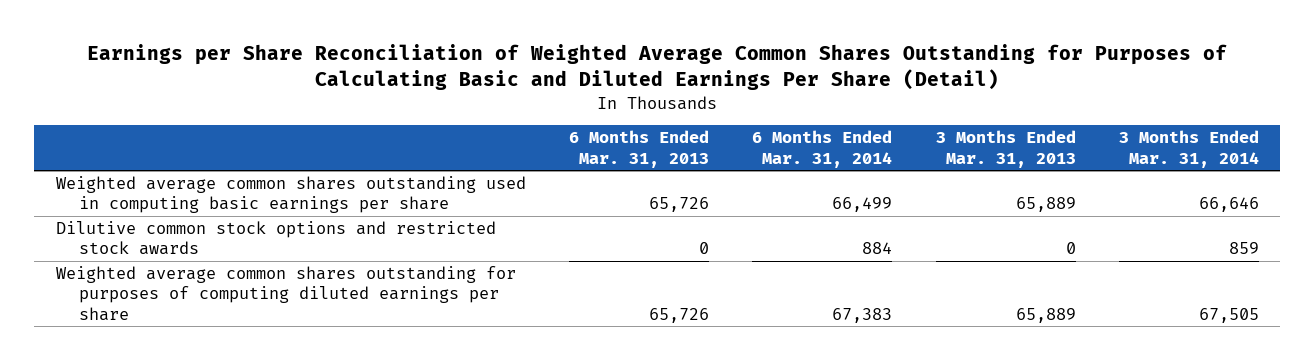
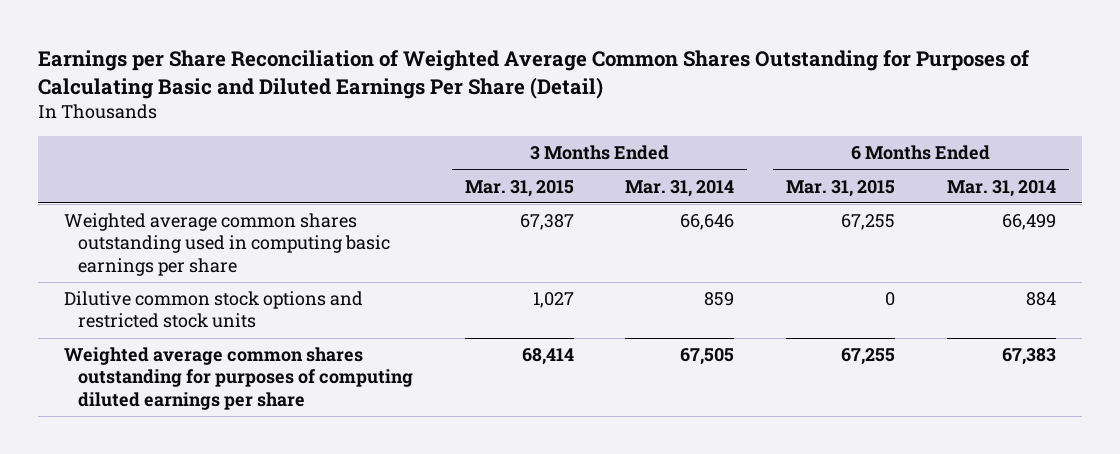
- | 6 Months Ended Mar. 31, 2013 | 6 Months Ended Mar. 31, 2014 | 3 Months Ended Mar. 31, 2013 | 3 Months Ended Mar. 31, 2014
+ | 3 Months Ended Mar. 31, 2015 | 3 Months Ended Mar. 31, 2014 | 6 Months Ended Mar. 31, 2015 | 6 Months Ended Mar. 31, 2014
- Dilutive common stock options and restricted stock awards | 0 | 884 | 0 | 859
+ Dilutive common stock options and restricted stock units | 1,027 | 859 | 0 | 884

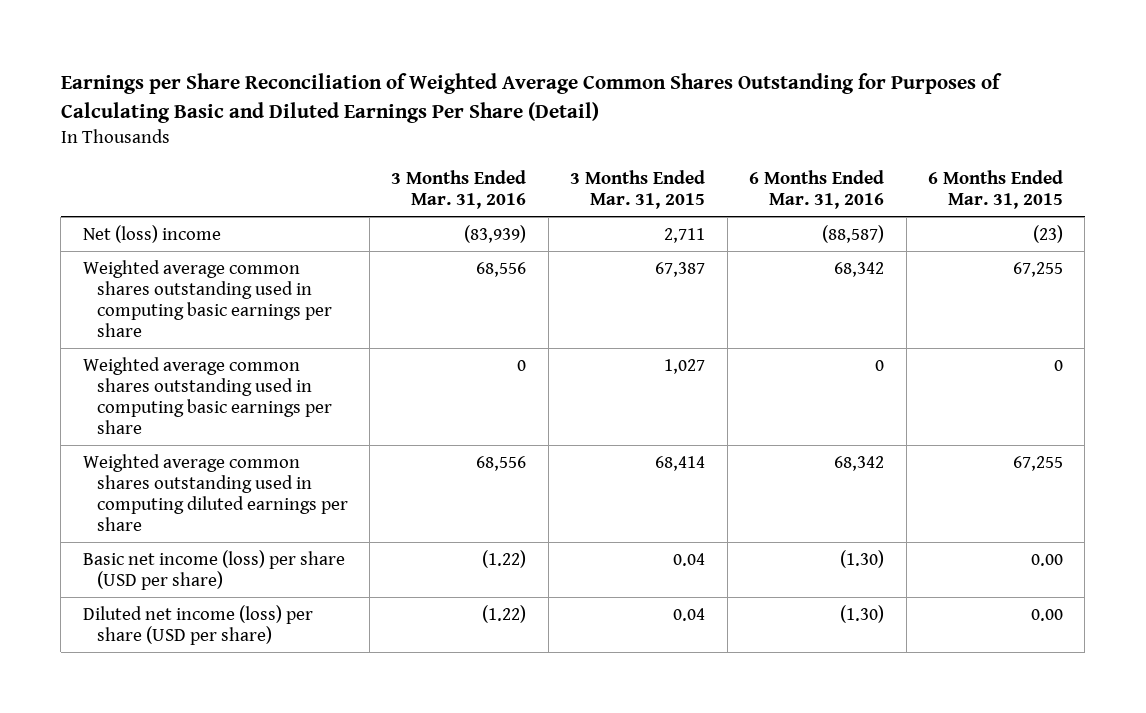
- | 3 Months Ended Mar. 31, 2015 | 3 Months Ended Mar. 31, 2014 | 6 Months Ended Mar. 31, 2015 | 6 Months Ended Mar. 31, 2014
+ | 3 Months Ended Mar. 31, 2016 | 3 Months Ended Mar. 31, 2015 | 6 Months Ended Mar. 31, 2016 | 6 Months Ended Mar. 31, 2015
+ Net (loss) income | (83,939) | 2,711 | (88,587) | (23)
- Dilutive common stock options and restricted stock units | 1,027 | 859 | 0 | 884
- Weighted average common shares outstanding for purposes of computing diluted earnings per share | 68,414 | 67,505 | 67,255 | 67,383
+ Weighted average common shares outstanding used in computing basic earnings per share | 0 | 1,027 | 0 | 0
+ Weighted average common shares outstanding used in computing diluted earnings per share | 68,556 | 68,414 | 68,342 | 67,255
+ Basic net income (loss) per share (USD per share) | (1.22) | 0.04 | (1.30) | 0.00
+ Diluted net income (loss) per share (USD per share) | (1.22) | 0.04 | (1.30) | 0.00

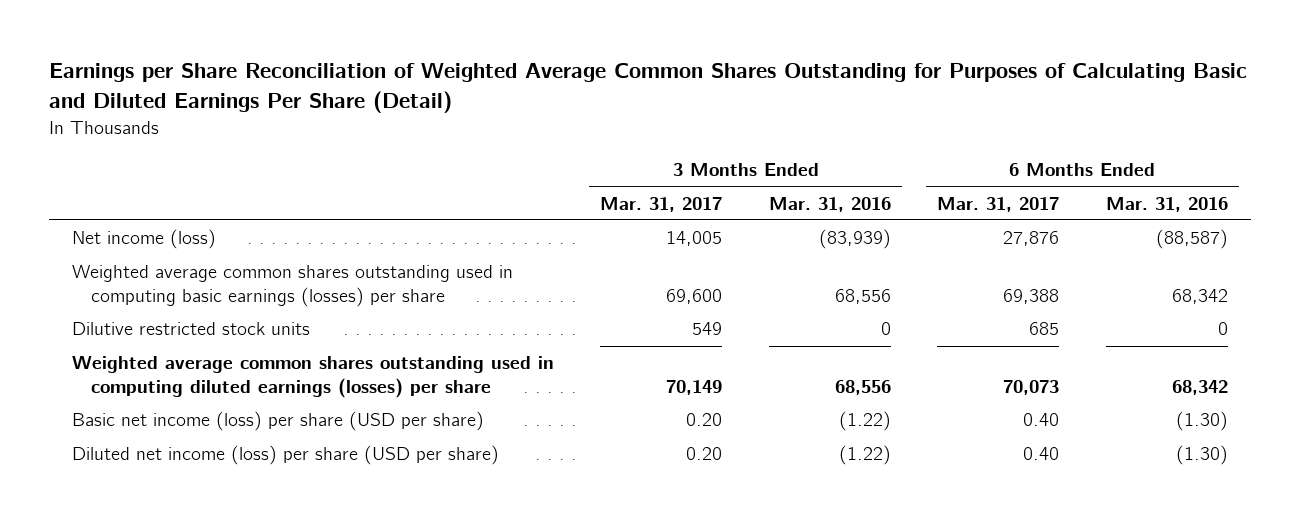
- | 3 Months Ended Mar. 31, 2016 | 3 Months Ended Mar. 31, 2015 | 6 Months Ended Mar. 31, 2016 | 6 Months Ended Mar. 31, 2015
+ | 3 Months Ended Mar. 31, 2017 | 3 Months Ended Mar. 31, 2016 | 6 Months Ended Mar. 31, 2017 | 6 Months Ended Mar. 31, 2016
- Net (loss) income | (83,939) | 2,711 | (88,587) | (23)
- Weighted average common shares outstanding used in computing basic earnings per share | 68,556 | 67,387 | 68,342 | 67,255
- Weighted average common shares outstanding used in computing basic earnings per share | 0 | 1,027 | 0 | 0
- Weighted average common shares outstanding used in computing diluted earnings per share | 68,556 | 68,414 | 68,342 | 67,255
+ Net income (loss) | 14,005 | (83,939) | 27,876 | (88,587)
+ Weighted average common shares outstanding used in computing basic earnings (losses) per share | 69,600 | 68,556 | 69,388 | 68,342
+ Dilutive restricted stock units | 549 | 0 | 685 | 0
+ Weighted average common shares outstanding used in computing diluted earnings (losses) per share | 70,149 | 68,556 | 70,073 | 68,342

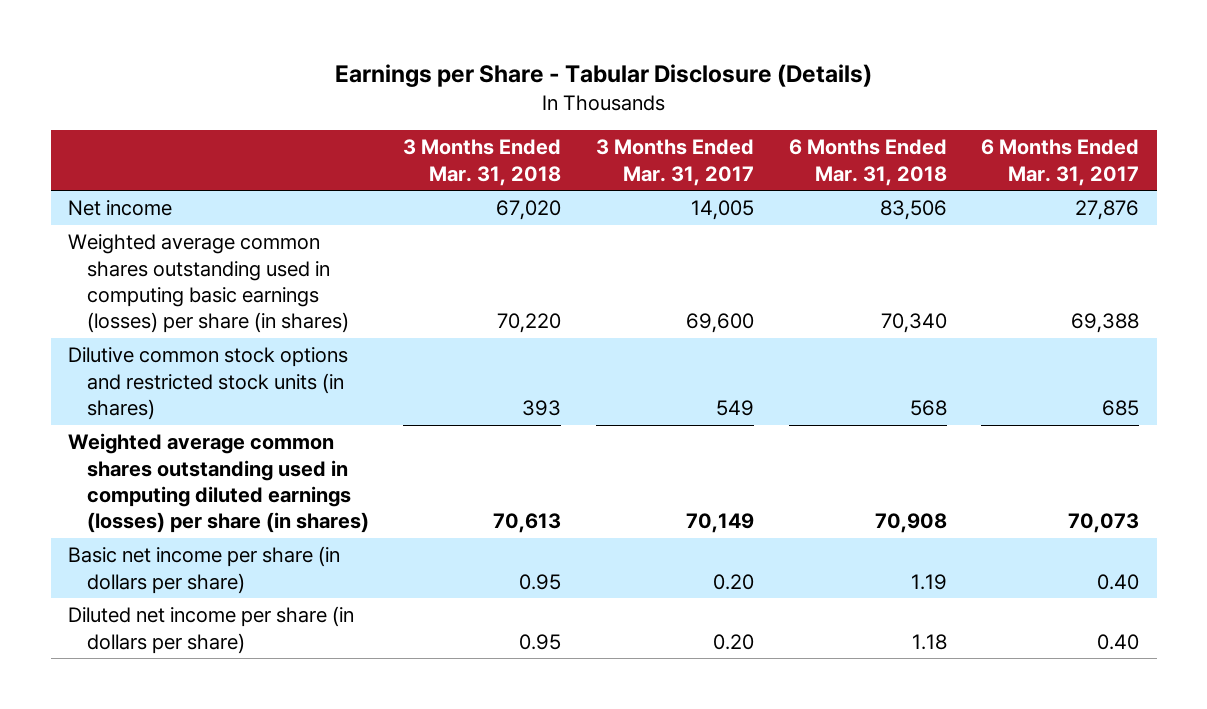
- Earnings per Share Reconciliation of Weighted Average Common Shares Outstanding for Purposes of Calculating Basic and Diluted Earnings Per Share (Detail)
+ Earnings per Share - Tabular Disclosure (Details)
- | 3 Months Ended Mar. 31, 2017 | 3 Months Ended Mar. 31, 2016 | 6 Months Ended Mar. 31, 2017 | 6 Months Ended Mar. 31, 2016
+ | 3 Months Ended Mar. 31, 2018 | 3 Months Ended Mar. 31, 2017 | 6 Months Ended Mar. 31, 2018 | 6 Months Ended Mar. 31, 2017
- Net income (loss) | 14,005 | (83,939) | 27,876 | (88,587)
- Weighted average common shares outstanding used in computing basic earnings (losses) per share | 69,600 | 68,556 | 69,388 | 68,342
- Dilutive restricted stock units | 549 | 0 | 685 | 0
- Weighted average common shares outstanding used in computing diluted earnings (losses) per share | 70,149 | 68,556 | 70,073 | 68,342
- Basic net income (loss) per share (USD per share) | 0.20 | (1.22) | 0.40 | (1.30)
- Diluted net income (loss) per share (USD per share) | 0.20 | (1.22) | 0.40 | (1.30)
+ Net income | 67,020 | 14,005 | 83,506 | 27,876
+ Weighted average common shares outstanding used in computing basic earnings (losses) per share (in shares) | 70,220 | 69,600 | 70,340 | 69,388
+ Dilutive common stock options and restricted stock units (in shares) | 393 | 549 | 568 | 685
+ Weighted average common shares outstanding used in computing diluted earnings (losses) per share (in shares) | 70,613 | 70,149 | 70,908 | 70,073
+ Basic net income per share (in dollars per share) | 0.95 | 0.20 | 1.19 | 0.40
+ Diluted net income per share (in dollars per share) | 0.95 | 0.20 | 1.18 | 0.40

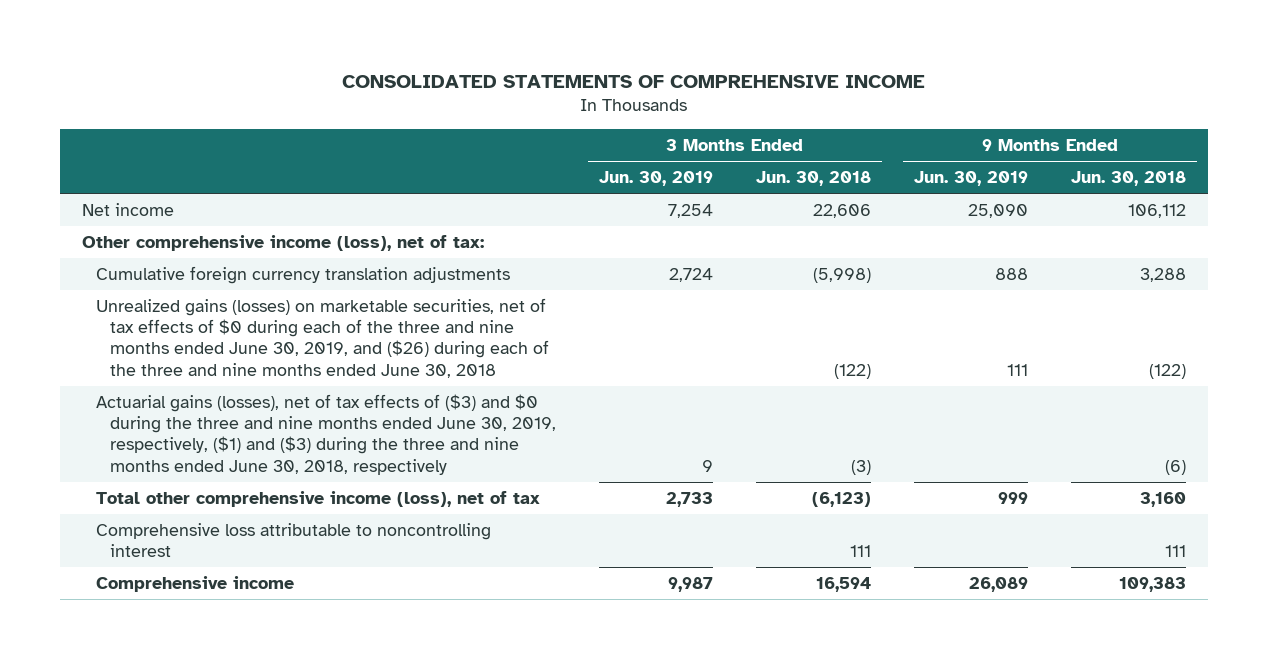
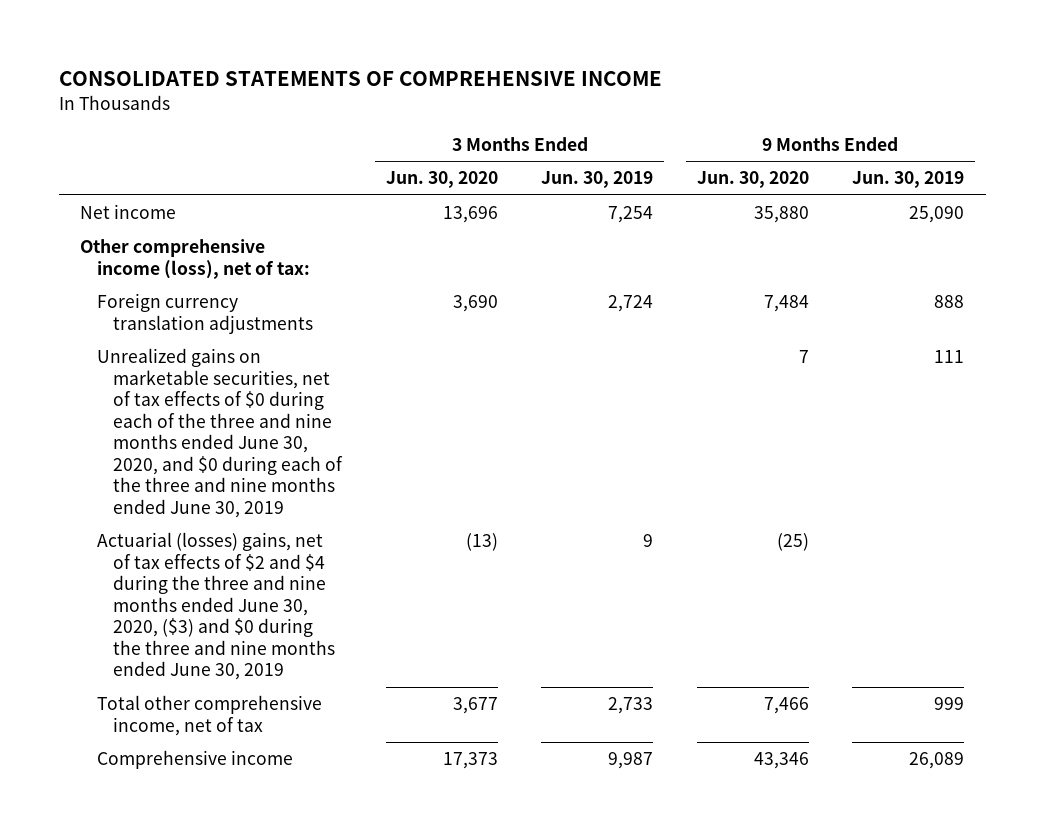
- | 3 Months Ended Jun. 30, 2019 | 3 Months Ended Jun. 30, 2018 | 9 Months Ended Jun. 30, 2019 | 9 Months Ended Jun. 30, 2018
+ | 3 Months Ended Jun. 30, 2020 | 3 Months Ended Jun. 30, 2019 | 9 Months Ended Jun. 30, 2020 | 9 Months Ended Jun. 30, 2019
- Cumulative foreign currency translation adjustments | 2,724 | (5,998) | 888 | 3,288
- Unrealized gains (losses) on marketable securities, net of tax effects of $0 during each of the three and nine months ended June 30, 2019, and ($26) during each of the three and nine months ended June 30, 2018 | | (122) | 111 | (122)
- Actuarial gains (losses), net of tax effects of ($3) and $0 during the three and nine months ended June 30, 2019, respectively, ($1) and ($3) during the three and nine months ended June 30, 2018, respectively | 9 | (3) | | (6)
- Total other comprehensive income (loss), net of tax | 2,733 | (6,123) | 999 | 3,160
- Comprehensive loss attributable to noncontrolling interest | | 111 | | 111
+ Foreign currency translation adjustments | 3,690 | 2,724 | 7,484 | 888
+ Unrealized gains on marketable securities, net of tax effects of $0 during each of the three and nine months ended June 30, 2020, and $0 during each of the three and nine months ended June 30, 2019 | | | 7 | 111
+ Actuarial (losses) gains, net of tax effects of $2 and $4 during the three and nine months ended June 30, 2020, ($3) and $0 during the three and nine months ended June 30, 2019 | (13) | 9 | (25) |
+ Total other comprehensive income, net of tax | 3,677 | 2,733 | 7,466 | 999

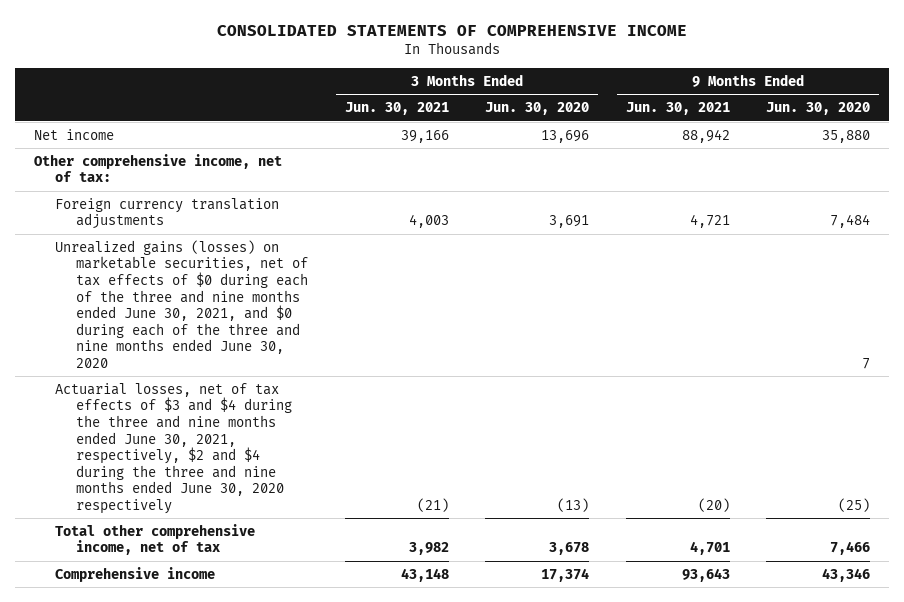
- | 3 Months Ended Jun. 30, 2020 | 3 Months Ended Jun. 30, 2019 | 9 Months Ended Jun. 30, 2020 | 9 Months Ended Jun. 30, 2019
+ | 3 Months Ended Jun. 30, 2021 | 3 Months Ended Jun. 30, 2020 | 9 Months Ended Jun. 30, 2021 | 9 Months Ended Jun. 30, 2020
- Other comprehensive income (loss), net of tax:
- Foreign currency translation adjustments | 3,690 | 2,724 | 7,484 | 888
- Unrealized gains on marketable securities, net of tax effects of $0 during each of the three and nine months ended June 30, 2020, and $0 during each of the three and nine months ended June 30, 2019 | | | 7 | 111
- Actuarial (losses) gains, net of tax effects of $2 and $4 during the three and nine months ended June 30, 2020, ($3) and $0 during the three and nine months ended June 30, 2019 | (13) | 9 | (25) |
- Total other comprehensive income, net of tax | 3,677 | 2,733 | 7,466 | 999
- Comprehensive income | 17,373 | 9,987 | 43,346 | 26,089
+ Other comprehensive income, net of tax:
+ Foreign currency translation adjustments | 4,003 | 3,691 | 4,721 | 7,484
+ Unrealized gains (losses) on marketable securities, net of tax effects of $0 during each of the three and nine months ended June 30, 2021, and $0 during each of the three and nine months ended June 30, 2020 | | | | 7
+ Actuarial losses, net of tax effects of $3 and $4 during the three and nine months ended June 30, 2021, respectively, $2 and $4 during the three and nine months ended June 30, 2020 respectively | (21) | (13) | (20) | (25)
+ Total other comprehensive income, net of tax | 3,982 | 3,678 | 4,701 | 7,466
+ Comprehensive income | 43,148 | 17,374 | 93,643 | 43,346

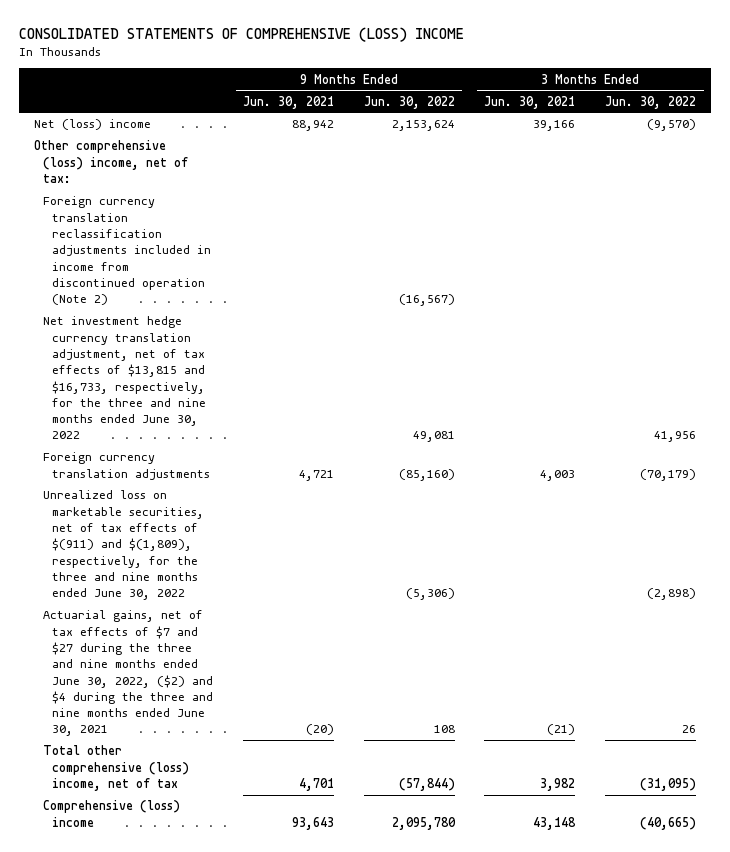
- CONSOLIDATED STATEMENTS OF COMPREHENSIVE INCOME
+ CONSOLIDATED STATEMENTS OF COMPREHENSIVE (LOSS) INCOME
- | 3 Months Ended Jun. 30, 2021 | 3 Months Ended Jun. 30, 2020 | 9 Months Ended Jun. 30, 2021 | 9 Months Ended Jun. 30, 2020
+ | 9 Months Ended Jun. 30, 2021 | 9 Months Ended Jun. 30, 2022 | 3 Months Ended Jun. 30, 2021 | 3 Months Ended Jun. 30, 2022
- Net income | 39,166 | 13,696 | 88,942 | 35,880
- Other comprehensive income, net of tax:
+ Net (loss) income | 88,942 | 2,153,624 | 39,166 | (9,570)
+ Other comprehensive (loss) income, net of tax:
+ Foreign currency translation reclassification adjustments included in income from discontinued operation (Note 2) | | (16,567) | |
+ Net investment hedge currency translation adjustment, net of tax effects of $13,815 and $16,733, respectively, for the three and nine months ended June 30, 2022 | | 49,081 | | 41,956
- Unrealized gains (losses) on marketable securities, net of tax effects of $0 during each of the three and nine months ended June 30, 2021, and $0 during each of the three and nine months ended June 30, 2020 | | | | 7
- Actuarial losses, net of tax effects of $3 and $4 during the three and nine months ended June 30, 2021, respectively, $2 and $4 during the three and nine months ended June 30, 2020 respectively | (21) | (13) | (20) | (25)
- Total other comprehensive income, net of tax | 3,982 | 3,678 | 4,701 | 7,466
- Comprehensive income | 43,148 | 17,374 | 93,643 | 43,346
+ Unrealized loss on marketable securities, net of tax effects of $(911) and $(1,809), respectively, for the three and nine months ended June 30, 2022 | | (5,306) | | (2,898)
+ Actuarial gains, net of tax effects of $7 and $27 during the three and nine months ended June 30, 2022, ($2) and $4 during the three and nine months ended June 30, 2021 | (20) | 108 | (21) | 26
+ Total other comprehensive (loss) income, net of tax | 4,701 | (57,844) | 3,982 | (31,095)
+ Comprehensive (loss) income | 93,643 | 2,095,780 | 43,148 | (40,665)

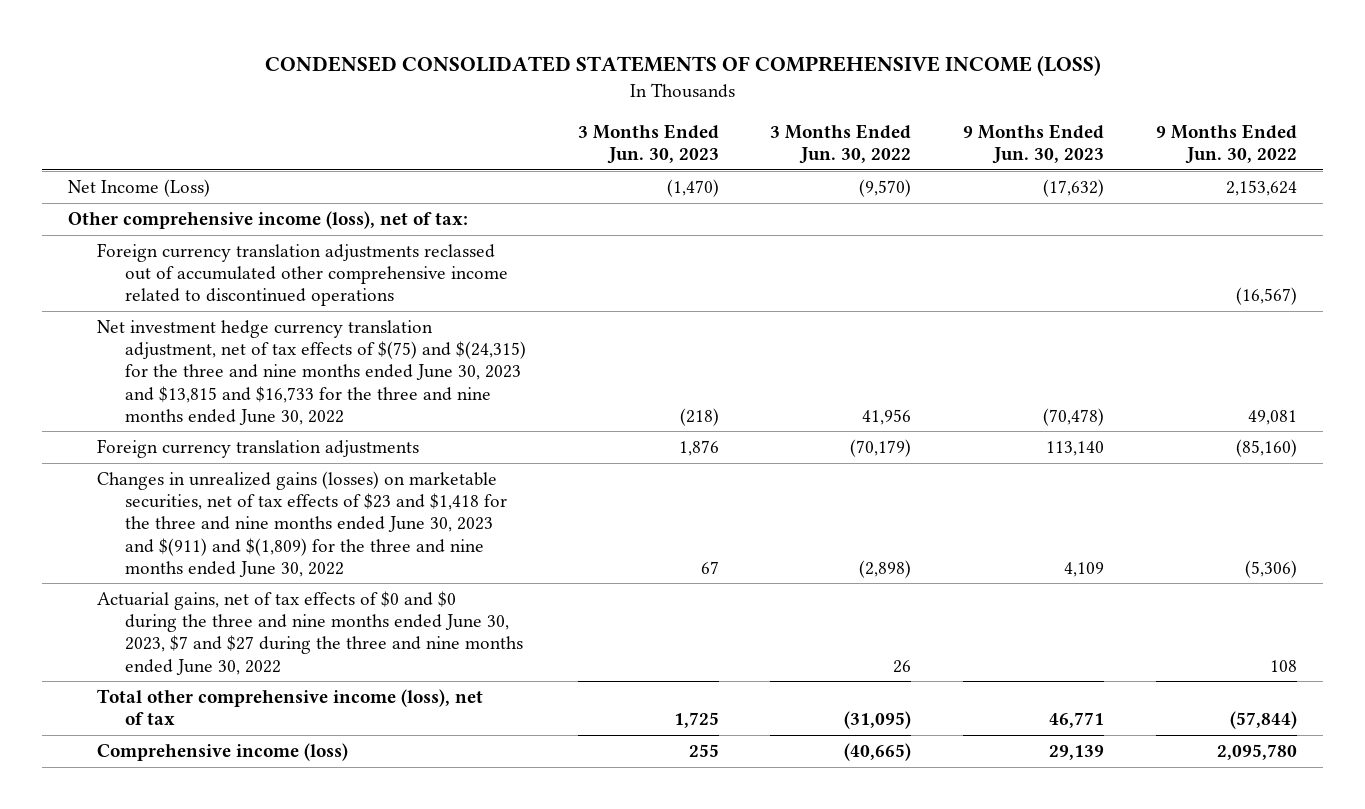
- CONSOLIDATED STATEMENTS OF COMPREHENSIVE (LOSS) INCOME
+ CONDENSED CONSOLIDATED STATEMENTS OF COMPREHENSIVE INCOME (LOSS)
- | 9 Months Ended Jun. 30, 2021 | 9 Months Ended Jun. 30, 2022 | 3 Months Ended Jun. 30, 2021 | 3 Months Ended Jun. 30, 2022
+ | 3 Months Ended Jun. 30, 2023 | 3 Months Ended Jun. 30, 2022 | 9 Months Ended Jun. 30, 2023 | 9 Months Ended Jun. 30, 2022
- Net (loss) income | 88,942 | 2,153,624 | 39,166 | (9,570)
- Other comprehensive (loss) income, net of tax:
- Foreign currency translation reclassification adjustments included in income from discontinued operation (Note 2) | | (16,567) | |
- Net investment hedge currency translation adjustment, net of tax effects of $13,815 and $16,733, respectively, for the three and nine months ended June 30, 2022 | | 49,081 | | 41,956
+ Net Income (Loss) | (1,470) | (9,570) | (17,632) | 2,153,624
+ Other comprehensive income (loss), net of tax:
+ Foreign currency translation adjustments reclassed out of accumulated other comprehensive income related to discontinued operations | | | | (16,567)
+ Net investment hedge currency translation adjustment, net of tax effects of $(75) and $(24,315) for the three and nine months ended June 30, 2023 and $13,815 and $16,733 for the three and nine months ended June 30, 2022 | (218) | 41,956 | (70,478) | 49,081
- Unrealized loss on marketable securities, net of tax effects of $(911) and $(1,809), respectively, for the three and nine months ended June 30, 2022 | | (5,306) | | (2,898)
- Actuarial gains, net of tax effects of $7 and $27 during the three and nine months ended June 30, 2022, ($2) and $4 during the three and nine months ended June 30, 2021 | (20) | 108 | (21) | 26
- Total other comprehensive (loss) income, net of tax | 4,701 | (57,844) | 3,982 | (31,095)
- Comprehensive (loss) income | 93,643 | 2,095,780 | 43,148 | (40,665)
+ Changes in unrealized gains (losses) on marketable securities, net of tax effects of $23 and $1,418 for the three and nine months ended June 30, 2023 and $(911) and $(1,809) for the three and nine months ended June 30, 2022 | 67 | (2,898) | 4,109 | (5,306)
+ Actuarial gains, net of tax effects of $0 and $0 during the three and nine months ended June 30, 2023, $7 and $27 during the three and nine months ended June 30, 2022 | | 26 | | 108
+ Total other comprehensive income (loss), net of tax | 1,725 | (31,095) | 46,771 | (57,844)
+ Comprehensive income (loss) | 255 | (40,665) | 29,139 | 2,095,780

